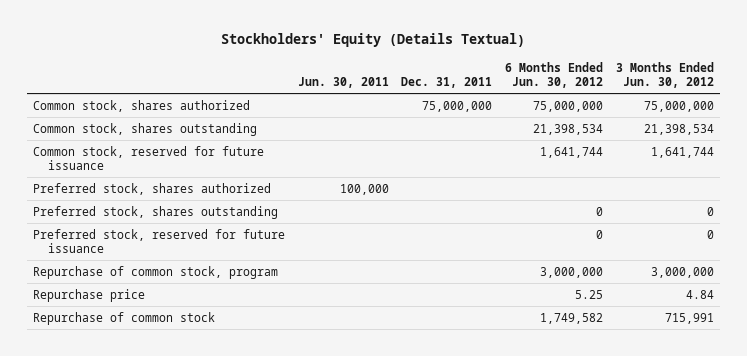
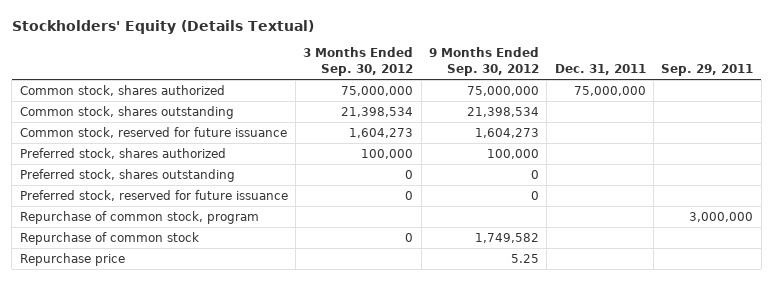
- | Jun. 30, 2011 | Dec. 31, 2011 | 6 Months Ended Jun. 30, 2012 | 3 Months Ended Jun. 30, 2012
+ | 3 Months Ended Sep. 30, 2012 | 9 Months Ended Sep. 30, 2012 | Dec. 31, 2011 | Sep. 29, 2011
moved down: Repurchase price | | 5.25 | |

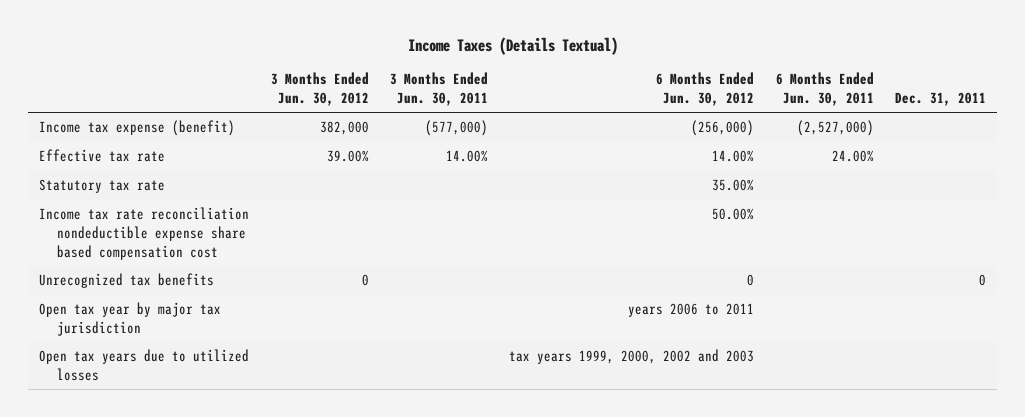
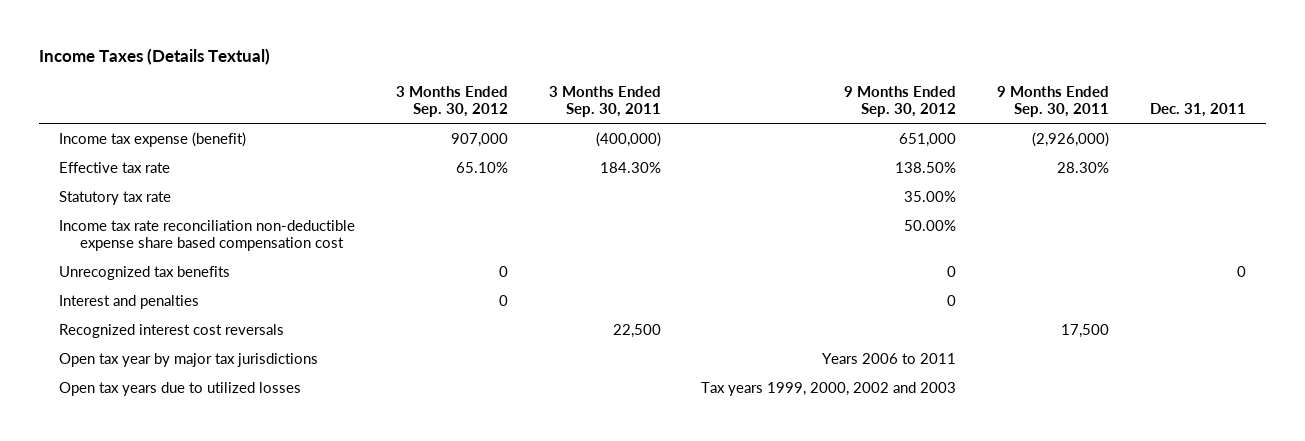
- | 3 Months Ended Jun. 30, 2012 | 3 Months Ended Jun. 30, 2011 | 6 Months Ended Jun. 30, 2012 | 6 Months Ended Jun. 30, 2011 | Dec. 31, 2011
+ | 3 Months Ended Sep. 30, 2012 | 3 Months Ended Sep. 30, 2011 | 9 Months Ended Sep. 30, 2012 | 9 Months Ended Sep. 30, 2011 | Dec. 31, 2011
- Income tax rate reconciliation nondeductible expense share based compensation cost | | | 50.00% | |
+ Income tax rate reconciliation non-deductible expense share based compensation cost | | | 50.00% | |
- Open tax year by major tax jurisdiction | | | years 2006 to 2011 | |
+ Interest and penalties | 0 | | 0 | |
+ Recognized interest cost reversals | | 22,500 | | 17,500 |
+ Open tax year by major tax jurisdictions | | | Years 2006 to 2011 | |

